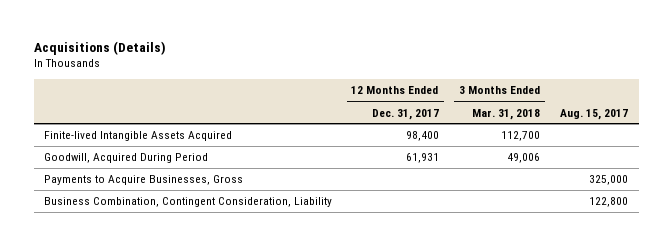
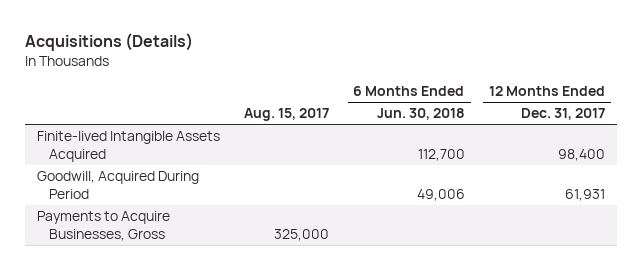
- | 12 Months Ended Dec. 31, 2017 | 3 Months Ended Mar. 31, 2018 | Aug. 15, 2017
+ | Aug. 15, 2017 | 6 Months Ended Jun. 30, 2018 | 12 Months Ended Dec. 31, 2017
- Business Combination, Contingent Consideration, Liability | | | 122,800

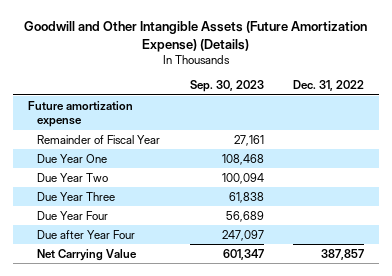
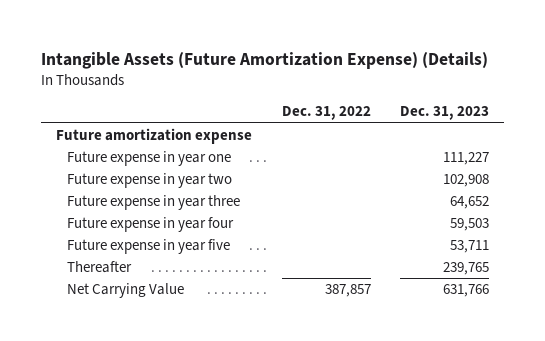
- Goodwill and Other Intangible Assets (Future Amortization Expense) (Details)
+ Intangible Assets (Future Amortization Expense) (Details)
- | Sep. 30, 2023 | Dec. 31, 2022
+ | Dec. 31, 2022 | Dec. 31, 2023
- Remainder of Fiscal Year | 27,161 |
- Due Year One | 108,468 |
- Due Year Two | 100,094 |
- Due Year Three | 61,838 |
- Due Year Four | 56,689 |
- Due after Year Four | 247,097 |
+ Future expense in year one | | 111,227
+ Future expense in year two | | 102,908
+ Future expense in year three | | 64,652
+ Future expense in year four | | 59,503
+ Future expense in year five | | 53,711
+ Thereafter | | 239,765

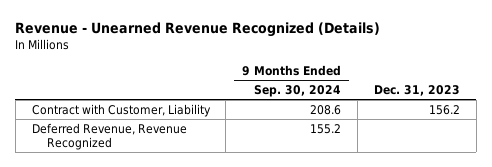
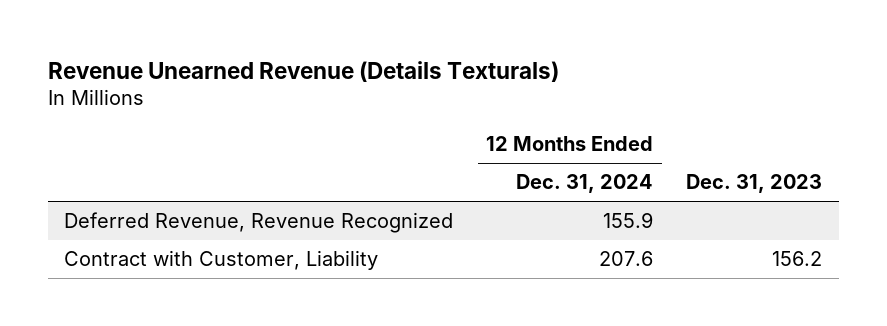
- Revenue - Unearned Revenue Recognized (Details)
+ Revenue Unearned Revenue (Details Texturals)
- | 9 Months Ended Sep. 30, 2024 | Dec. 31, 2023
+ | 12 Months Ended Dec. 31, 2024 | Dec. 31, 2023
moved down: Contract with Customer, Liability | 207.6 | 156.2

